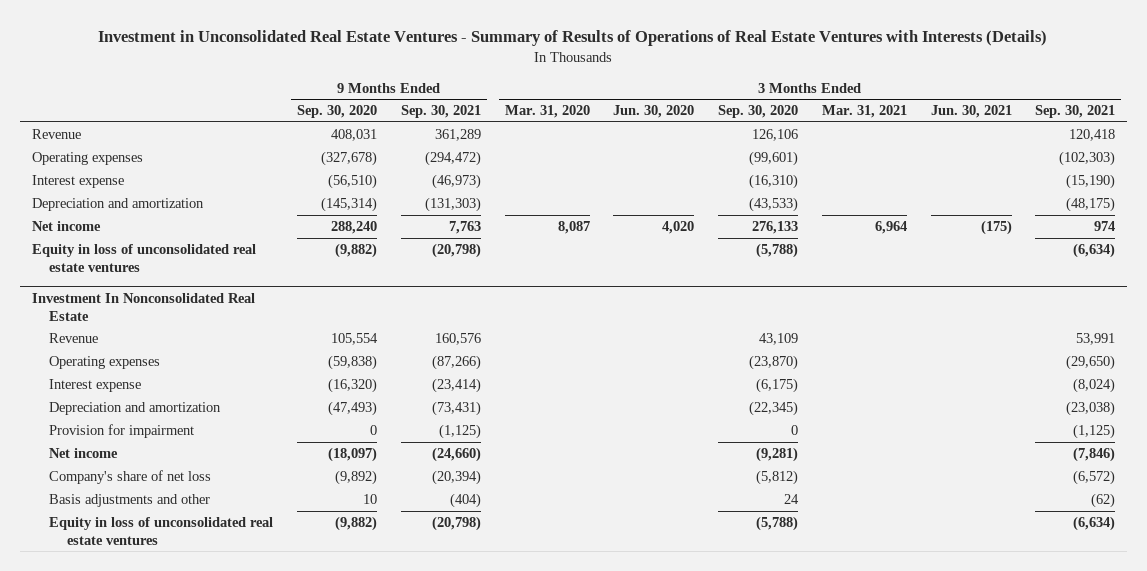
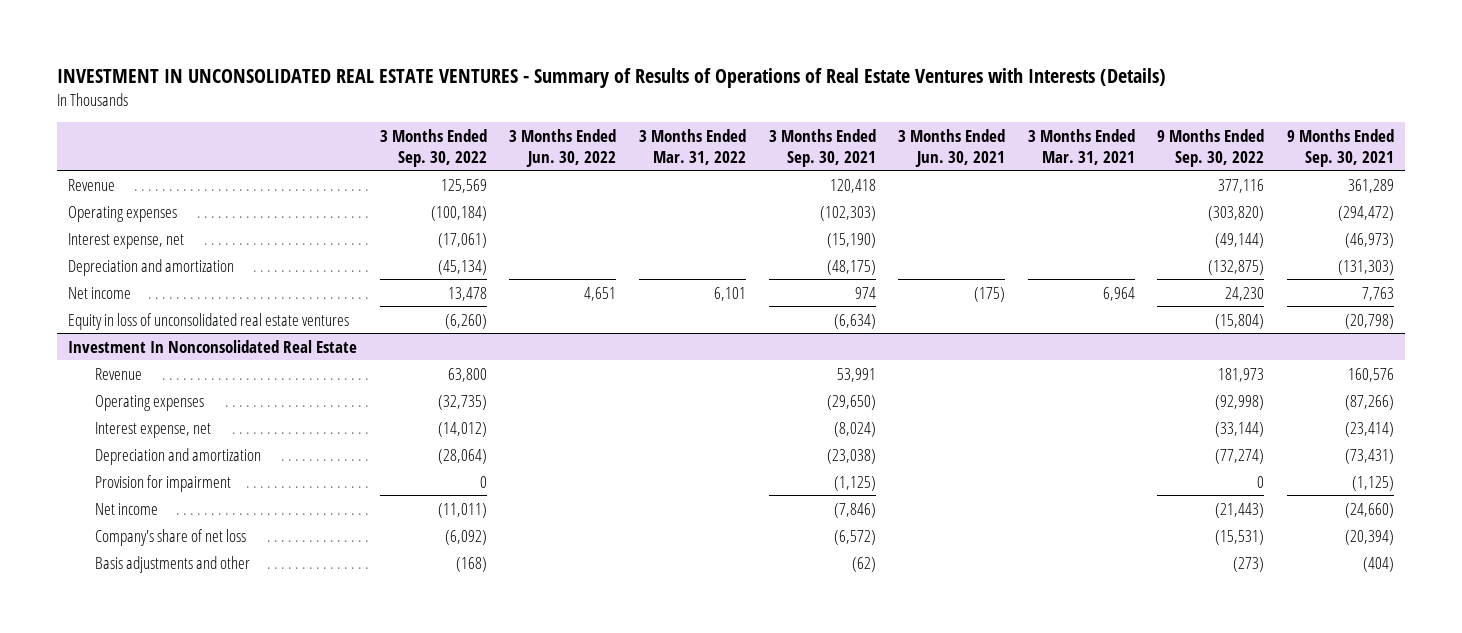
- Investment in Unconsolidated Real Estate Ventures - Summary of Results of Operations of Real Estate Ventures with Interests (Details)
+ INVESTMENT IN UNCONSOLIDATED REAL ESTATE VENTURES - Summary of Results of Operations of Real Estate Ventures with Interests (Details)
- | 9 Months Ended Sep. 30, 2020 | 9 Months Ended Sep. 30, 2021 | 3 Months Ended Mar. 31, 2020 | 3 Months Ended Jun. 30, 2020 | 3 Months Ended Sep. 30, 2020 | 3 Months Ended Mar. 31, 2021 | 3 Months Ended Jun. 30, 2021 | 3 Months Ended Sep. 30, 2021
+ | 3 Months Ended Sep. 30, 2022 | 3 Months Ended Jun. 30, 2022 | 3 Months Ended Mar. 31, 2022 | 3 Months Ended Sep. 30, 2021 | 3 Months Ended Jun. 30, 2021 | 3 Months Ended Mar. 31, 2021 | 9 Months Ended Sep. 30, 2022 | 9 Months Ended Sep. 30, 2021
- Interest expense | (56,510) | (46,973) | | | (16,310) | | | (15,190)
+ Interest expense, net | (17,061) | | | (15,190) | | | (49,144) | (46,973)
@ Investment In Nonconsolidated Real Estate
- Interest expense | (16,320) | (23,414) | | | (6,175) | | | (8,024)
+ Interest expense, net | (14,012) | | | (8,024) | | | (33,144) | (23,414)
- Equity in loss of unconsolidated real estate ventures | (9,882) | (20,798) | | | (5,788) | | | (6,634)

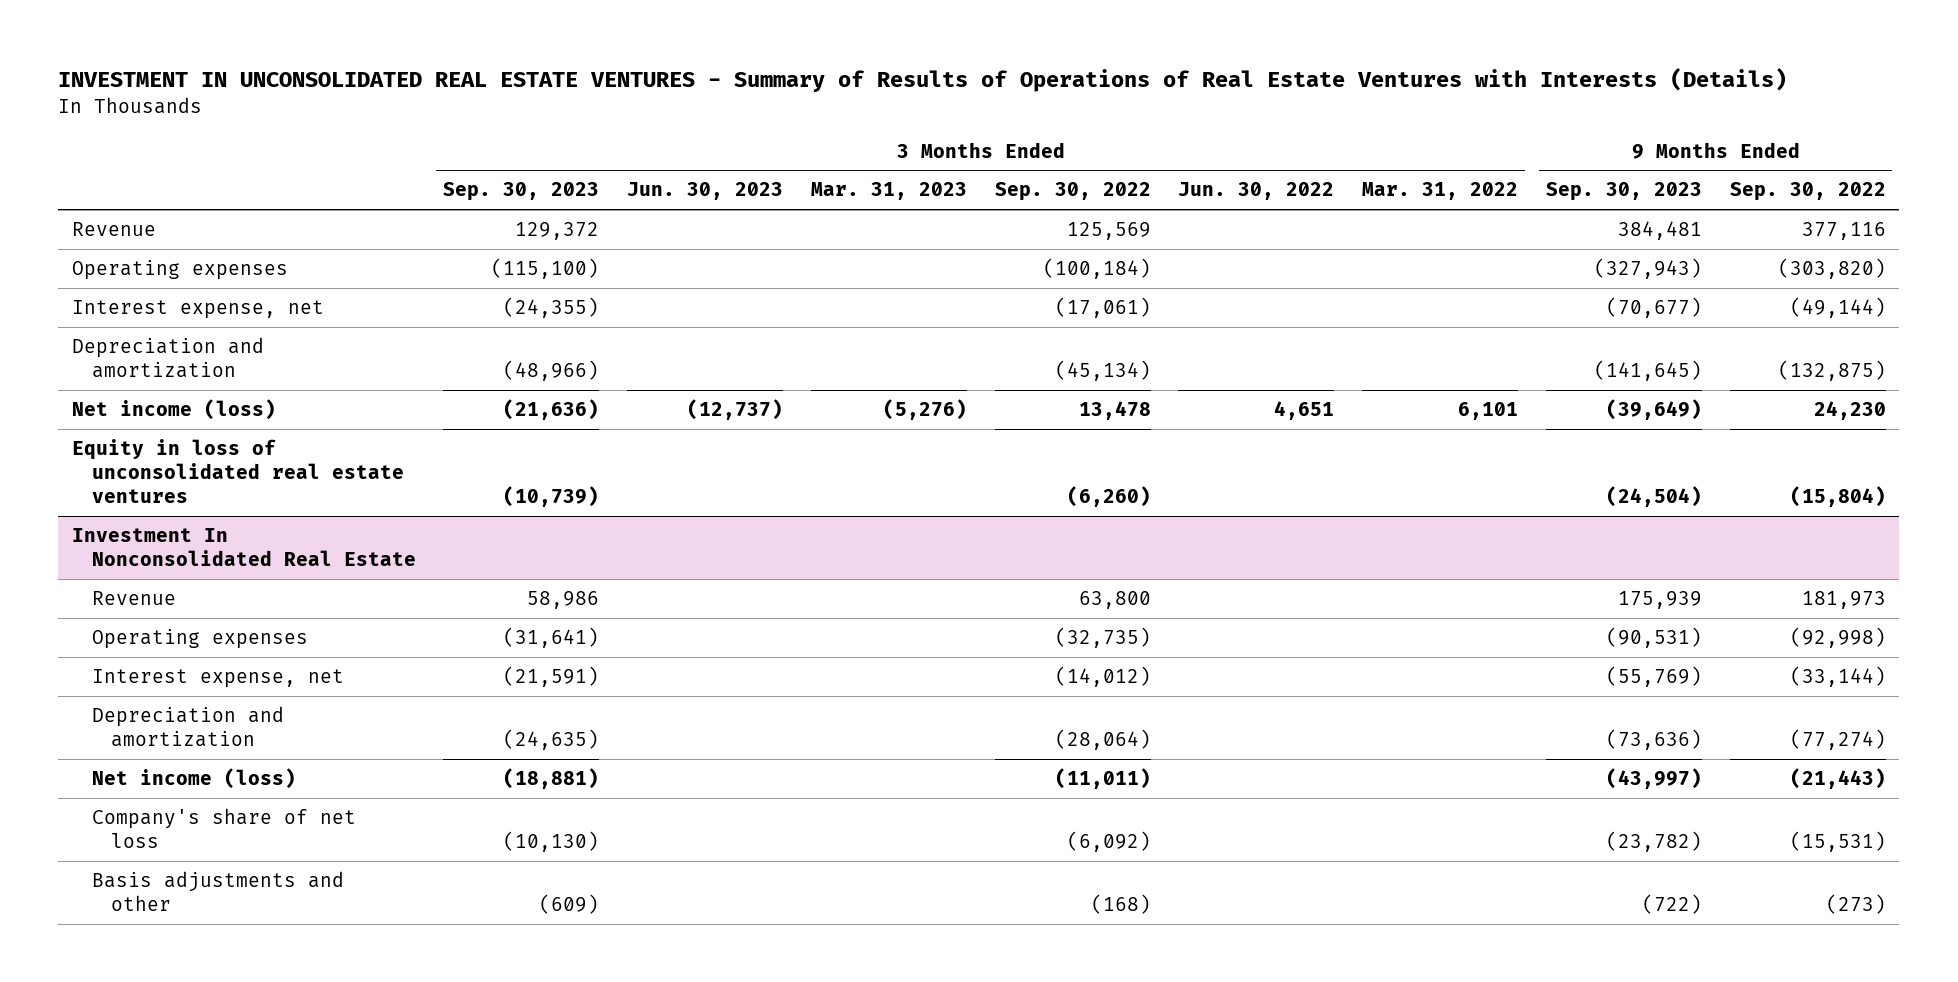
- | 3 Months Ended Sep. 30, 2022 | 3 Months Ended Jun. 30, 2022 | 3 Months Ended Mar. 31, 2022 | 3 Months Ended Sep. 30, 2021 | 3 Months Ended Jun. 30, 2021 | 3 Months Ended Mar. 31, 2021 | 9 Months Ended Sep. 30, 2022 | 9 Months Ended Sep. 30, 2021
+ | 3 Months Ended Sep. 30, 2023 | 3 Months Ended Jun. 30, 2023 | 3 Months Ended Mar. 31, 2023 | 3 Months Ended Sep. 30, 2022 | 3 Months Ended Jun. 30, 2022 | 3 Months Ended Mar. 31, 2022 | 9 Months Ended Sep. 30, 2023 | 9 Months Ended Sep. 30, 2022
- Net income | 13,478 | 4,651 | 6,101 | 974 | (175) | 6,964 | 24,230 | 7,763
+ Net income (loss) | (21,636) | (12,737) | (5,276) | 13,478 | 4,651 | 6,101 | (39,649) | 24,230
@ Investment In Nonconsolidated Real Estate
- Provision for impairment | 0 | | | (1,125) | | | 0 | (1,125)
- Net income | (11,011) | | | (7,846) | | | (21,443) | (24,660)
+ Net income (loss) | (18,881) | | | (11,011) | | | (43,997) | (21,443)

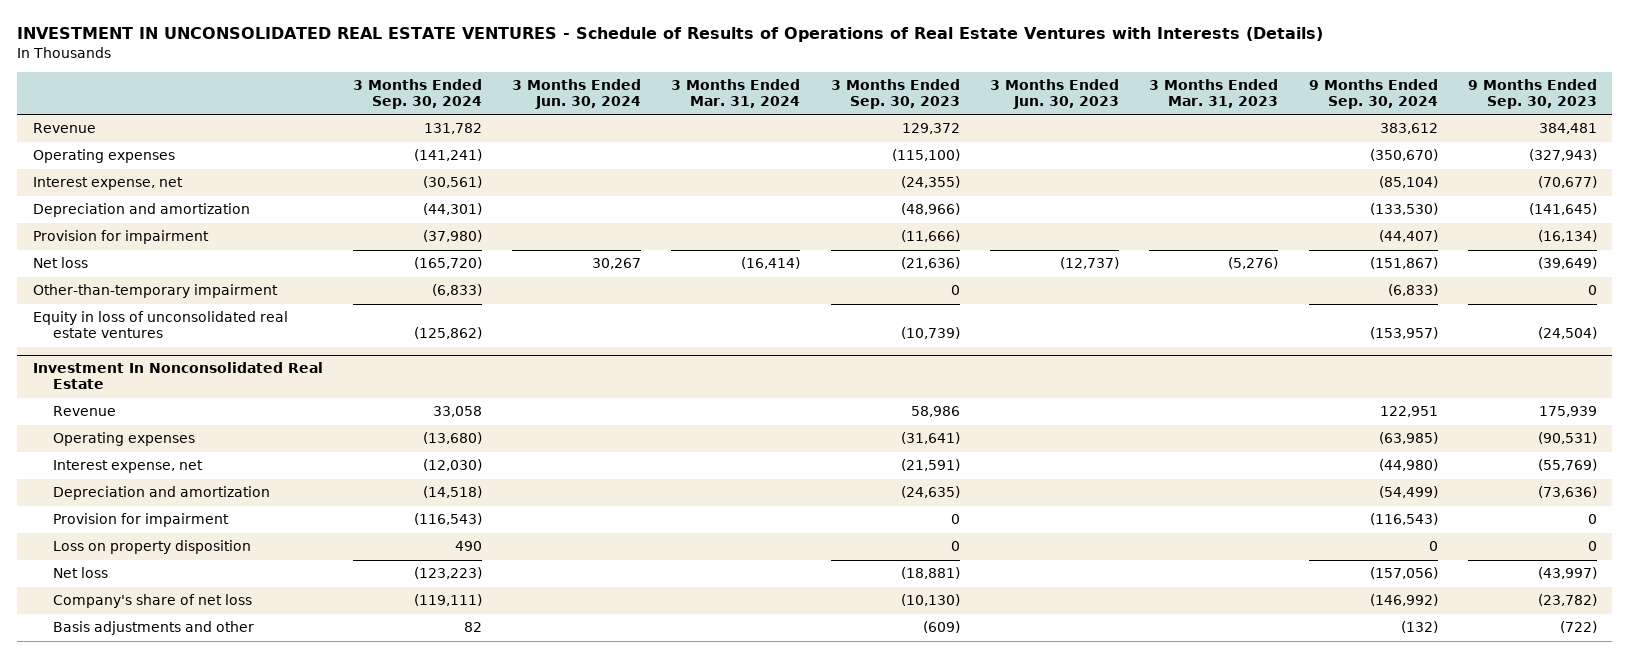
- INVESTMENT IN UNCONSOLIDATED REAL ESTATE VENTURES - Summary of Results of Operations of Real Estate Ventures with Interests (Details)
+ INVESTMENT IN UNCONSOLIDATED REAL ESTATE VENTURES - Schedule of Results of Operations of Real Estate Ventures with Interests (Details)
- | 3 Months Ended Sep. 30, 2023 | 3 Months Ended Jun. 30, 2023 | 3 Months Ended Mar. 31, 2023 | 3 Months Ended Sep. 30, 2022 | 3 Months Ended Jun. 30, 2022 | 3 Months Ended Mar. 31, 2022 | 9 Months Ended Sep. 30, 2023 | 9 Months Ended Sep. 30, 2022
+ | 3 Months Ended Sep. 30, 2024 | 3 Months Ended Jun. 30, 2024 | 3 Months Ended Mar. 31, 2024 | 3 Months Ended Sep. 30, 2023 | 3 Months Ended Jun. 30, 2023 | 3 Months Ended Mar. 31, 2023 | 9 Months Ended Sep. 30, 2024 | 9 Months Ended Sep. 30, 2023
- Net income (loss) | (21,636) | (12,737) | (5,276) | 13,478 | 4,651 | 6,101 | (39,649) | 24,230
+ Provision for impairment | (37,980) | | | (11,666) | | | (44,407) | (16,134)
+ Net loss | (165,720) | 30,267 | (16,414) | (21,636) | (12,737) | (5,276) | (151,867) | (39,649)
+ Other-than-temporary impairment | (6,833) | | | 0 | | | (6,833) | 0
@ Investment In Nonconsolidated Real Estate
- Net income (loss) | (18,881) | | | (11,011) | | | (43,997) | (21,443)
+ Provision for impairment | (116,543) | | | 0 | | | (116,543) | 0
+ Loss on property disposition | 490 | | | 0 | | | 0 | 0
+ Net loss | (123,223) | | | (18,881) | | | (157,056) | (43,997)

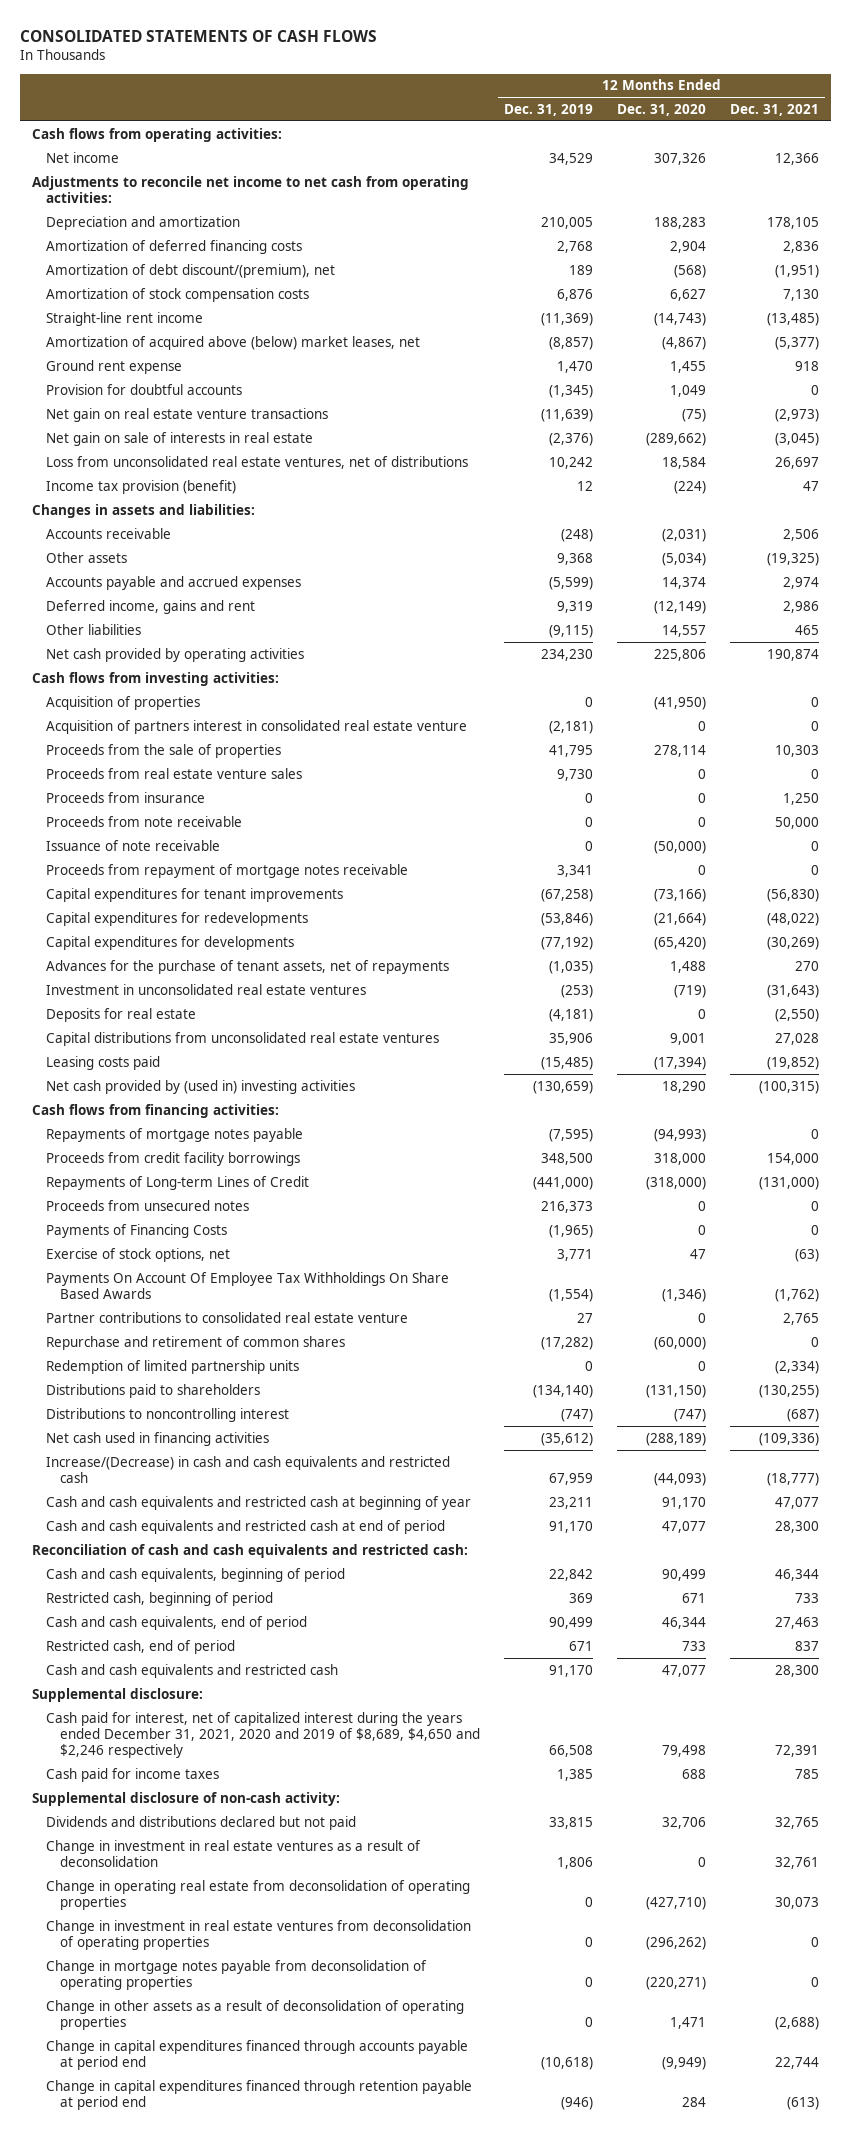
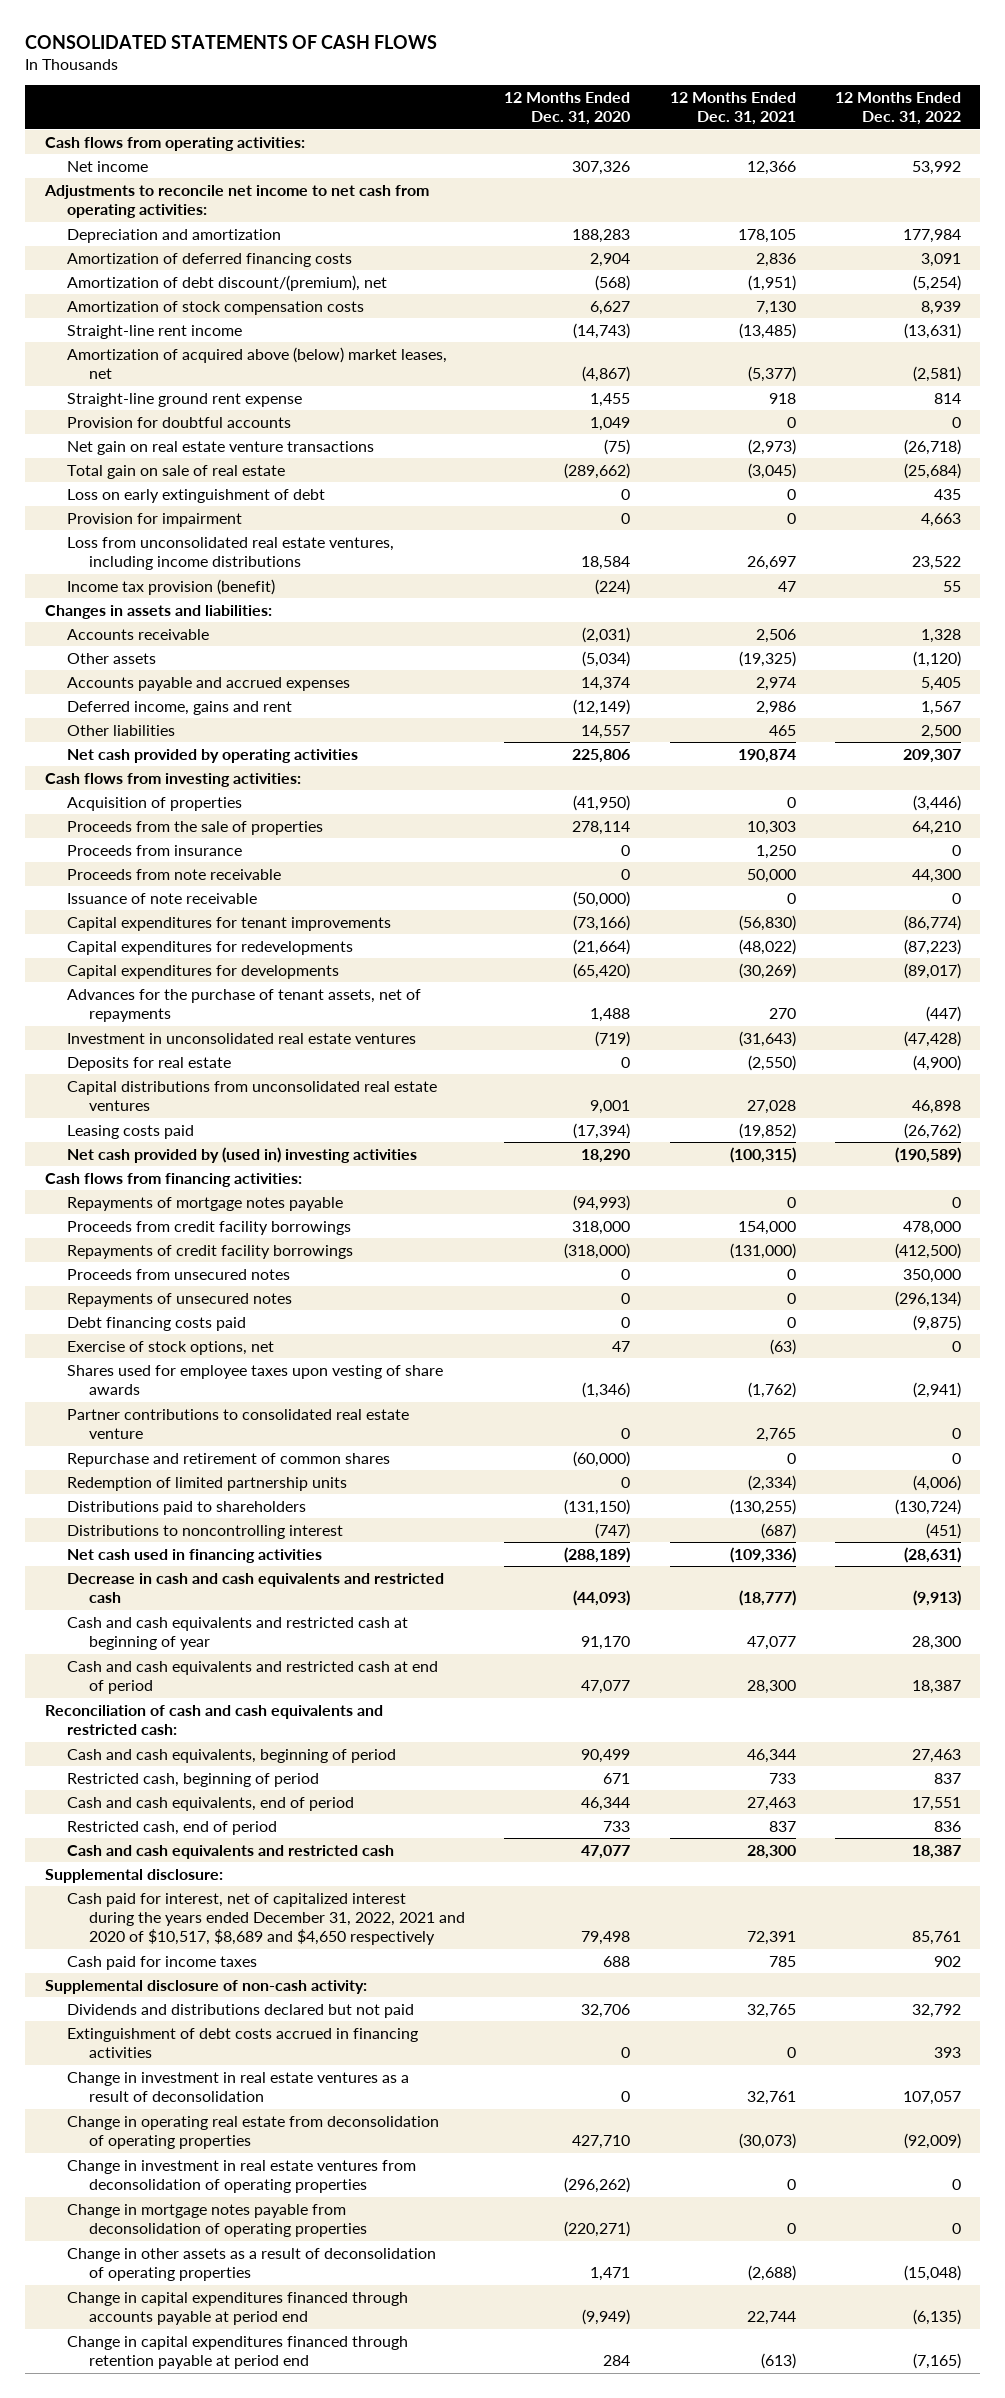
- | 12 Months Ended Dec. 31, 2019 | 12 Months Ended Dec. 31, 2020 | 12 Months Ended Dec. 31, 2021
+ | 12 Months Ended Dec. 31, 2020 | 12 Months Ended Dec. 31, 2021 | 12 Months Ended Dec. 31, 2022
- Ground rent expense | 1,470 | 1,455 | 918
+ Straight-line ground rent expense | 1,455 | 918 | 814
- Net gain on sale of interests in real estate | (2,376) | (289,662) | (3,045)
- Loss from unconsolidated real estate ventures, net of distributions | 10,242 | 18,584 | 26,697
+ Total gain on sale of real estate | (289,662) | (3,045) | (25,684)
+ Loss on early extinguishment of debt | 0 | 0 | 435
+ Provision for impairment | 0 | 0 | 4,663
+ Loss from unconsolidated real estate ventures, including income distributions | 18,584 | 26,697 | 23,522
- Acquisition of partners interest in consolidated real estate venture | (2,181) | 0 | 0
- Proceeds from real estate venture sales | 9,730 | 0 | 0
- Proceeds from repayment of mortgage notes receivable | 3,341 | 0 | 0
- Repayments of Long-term Lines of Credit | (441,000) | (318,000) | (131,000)
+ Repayments of credit facility borrowings | (318,000) | (131,000) | (412,500)
- Payments of Financing Costs | (1,965) | 0 | 0
+ Repayments of unsecured notes | 0 | 0 | (296,134)
+ Debt financing costs paid | 0 | 0 | (9,875)
- Payments On Account Of Employee Tax Withholdings On Share Based Awards | (1,554) | (1,346) | (1,762)
+ Shares used for employee taxes upon vesting of share awards | (1,346) | (1,762) | (2,941)
- Increase/(Decrease) in cash and cash equivalents and restricted cash | 67,959 | (44,093) | (18,777)
+ Decrease in cash and cash equivalents and restricted cash | (44,093) | (18,777) | (9,913)
- Cash paid for interest, net of capitalized interest during the years ended December 31, 2021, 2020 and 2019 of $8,689, $4,650 and $2,246 respectively | 66,508 | 79,498 | 72,391
+ Cash paid for interest, net of capitalized interest during the years ended December 31, 2022, 2021 and 2020 of $10,517, $8,689 and $4,650 respectively | 79,498 | 72,391 | 85,761
+ Extinguishment of debt costs accrued in financing activities | 0 | 0 | 393
- Change in operating real estate from deconsolidation of operating properties | 0 | (427,710) | 30,073
+ Change in operating real estate from deconsolidation of operating properties | 427,710 | (30,073) | (92,009)

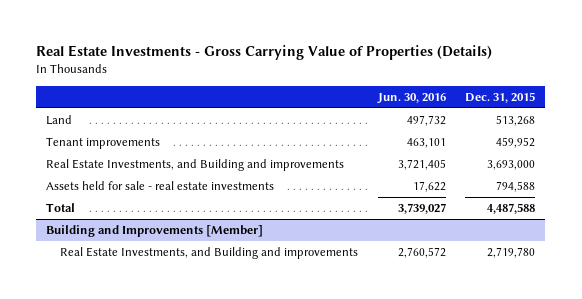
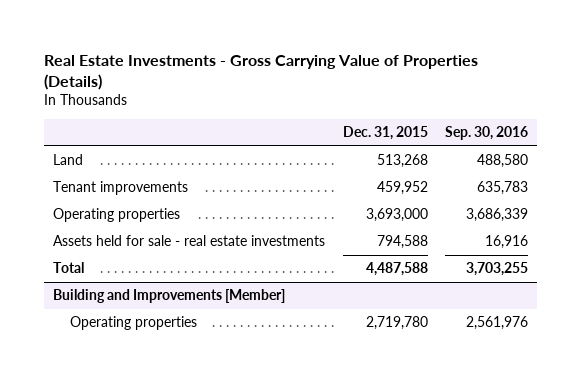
- | Jun. 30, 2016 | Dec. 31, 2015
+ | Dec. 31, 2015 | Sep. 30, 2016
- Real Estate Investments, and Building and improvements | 3,721,405 | 3,693,000
+ Operating properties | 3,693,000 | 3,686,339
@ Building and Improvements [Member]
- Real Estate Investments, and Building and improvements | 2,760,572 | 2,719,780
+ Operating properties | 2,719,780 | 2,561,976

